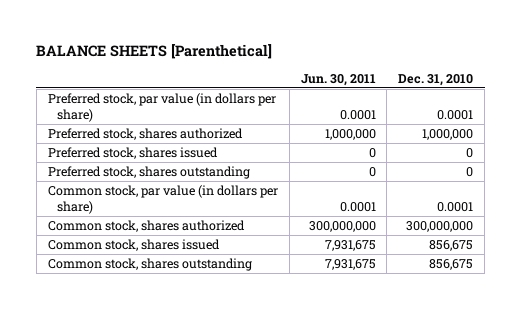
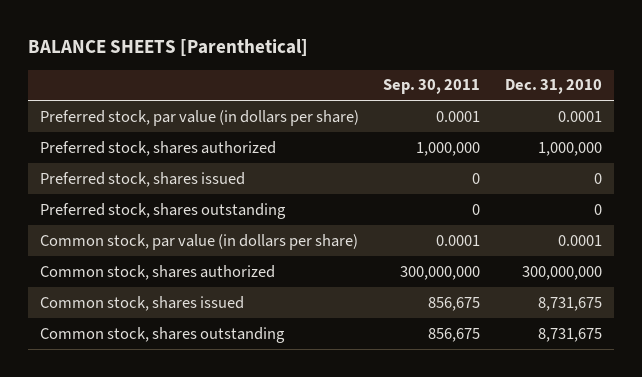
- | Jun. 30, 2011 | Dec. 31, 2010
+ | Sep. 30, 2011 | Dec. 31, 2010
- Common stock, shares issued | 7,931,675 | 856,675
- Common stock, shares outstanding | 7,931,675 | 856,675
+ Common stock, shares issued | 856,675 | 8,731,675
+ Common stock, shares outstanding | 856,675 | 8,731,675

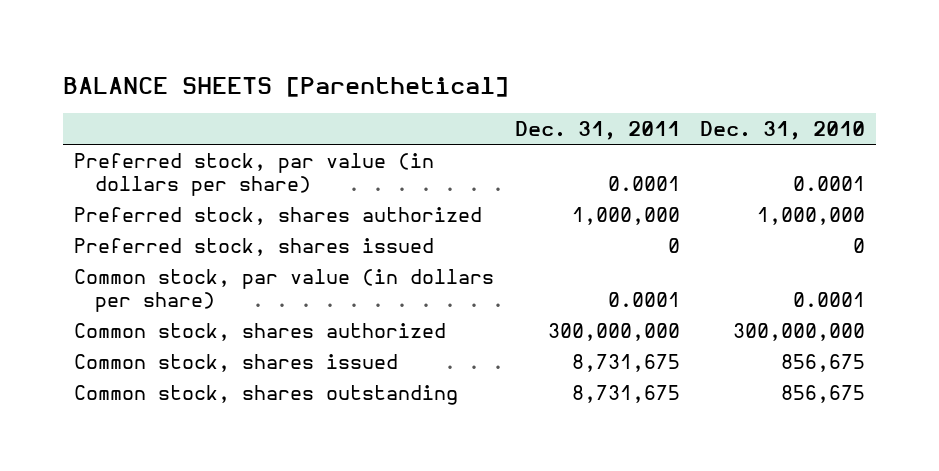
- | Sep. 30, 2011 | Dec. 31, 2010
+ | Dec. 31, 2011 | Dec. 31, 2010
- Preferred stock, shares outstanding | 0 | 0
- Common stock, shares issued | 856,675 | 8,731,675
- Common stock, shares outstanding | 856,675 | 8,731,675
+ Common stock, shares issued | 8,731,675 | 856,675
+ Common stock, shares outstanding | 8,731,675 | 856,675

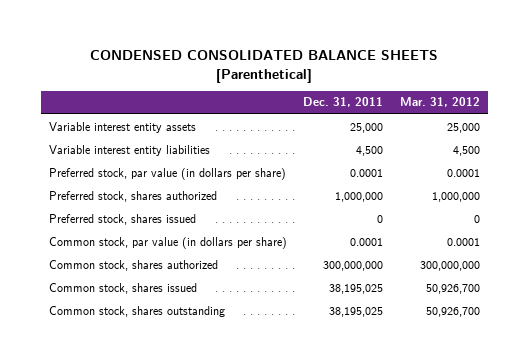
- BALANCE SHEETS [Parenthetical]
+ CONDENSED CONSOLIDATED BALANCE SHEETS [Parenthetical]
- | Dec. 31, 2011 | Dec. 31, 2010
+ | Dec. 31, 2011 | Mar. 31, 2012
+ Variable interest entity assets | 25,000 | 25,000
+ Variable interest entity liabilities | 4,500 | 4,500
- Common stock, shares issued | 8,731,675 | 856,675
- Common stock, shares outstanding | 8,731,675 | 856,675
+ Common stock, shares issued | 38,195,025 | 50,926,700
+ Common stock, shares outstanding | 38,195,025 | 50,926,700

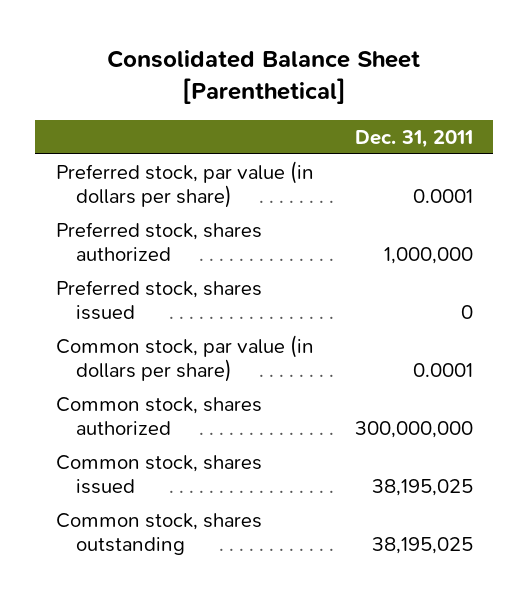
- CONDENSED CONSOLIDATED BALANCE SHEETS [Parenthetical]
+ Consolidated Balance Sheet [Parenthetical]
- | Dec. 31, 2011 | Mar. 31, 2012
+ | Dec. 31, 2011
- Variable interest entity assets | 25,000 | 25,000
- Variable interest entity liabilities | 4,500 | 4,500

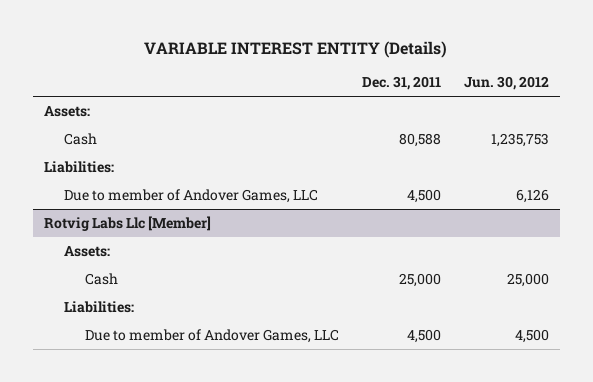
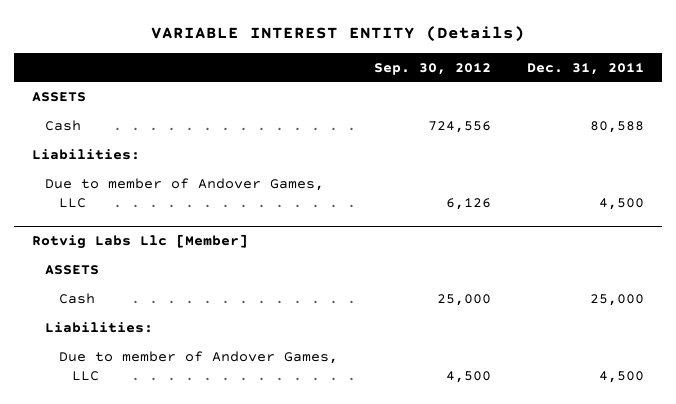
- | Dec. 31, 2011 | Jun. 30, 2012
+ | Sep. 30, 2012 | Dec. 31, 2011
- Assets:
+ ASSETS
@ Rotvig Labs Llc [Member]
- Assets:
+ ASSETS

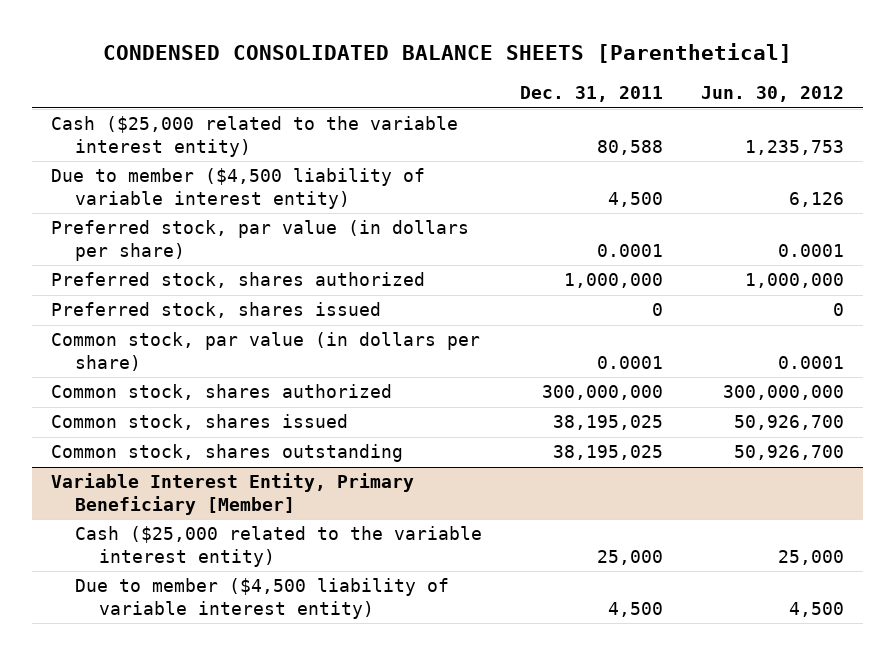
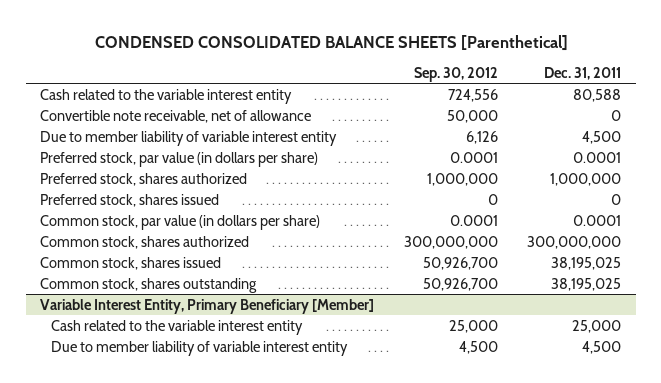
- | Dec. 31, 2011 | Jun. 30, 2012
+ | Sep. 30, 2012 | Dec. 31, 2011
- Cash ($25,000 related to the variable interest entity) | 80,588 | 1,235,753
- Due to member ($4,500 liability of variable interest entity) | 4,500 | 6,126
+ Cash related to the variable interest entity | 724,556 | 80,588
+ Convertible note receivable, net of allowance | 50,000 | 0
+ Due to member liability of variable interest entity | 6,126 | 4,500
@ Variable Interest Entity, Primary Beneficiary [Member]
- Cash ($25,000 related to the variable interest entity) | 25,000 | 25,000
- Due to member ($4,500 liability of variable interest entity) | 4,500 | 4,500
+ Cash related to the variable interest entity | 25,000 | 25,000
+ Due to member liability of variable interest entity | 4,500 | 4,500

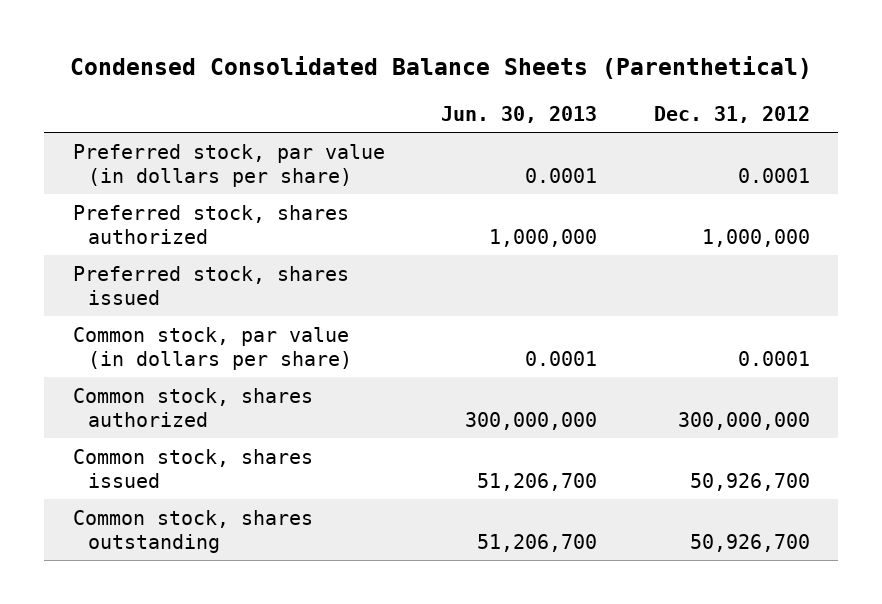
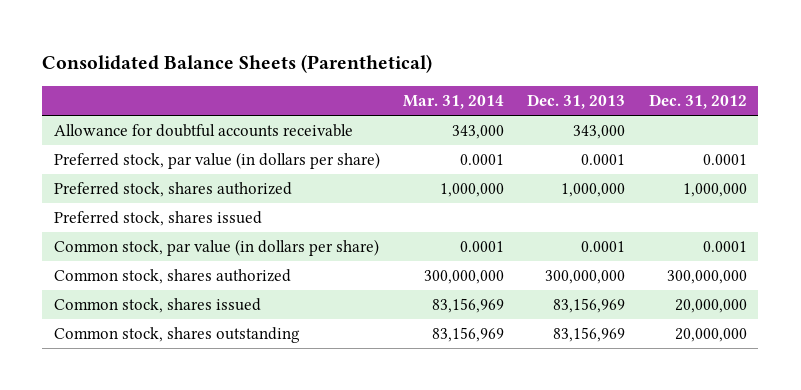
- Condensed Consolidated Balance Sheets (Parenthetical)
+ Consolidated Balance Sheets (Parenthetical)
- | Jun. 30, 2013 | Dec. 31, 2012
+ | Mar. 31, 2014 | Dec. 31, 2013 | Dec. 31, 2012
+ Allowance for doubtful accounts receivable | 343,000 | 343,000 |
- Common stock, shares issued | 51,206,700 | 50,926,700
- Common stock, shares outstanding | 51,206,700 | 50,926,700
+ Common stock, shares issued | 83,156,969 | 83,156,969 | 20,000,000
+ Common stock, shares outstanding | 83,156,969 | 83,156,969 | 20,000,000

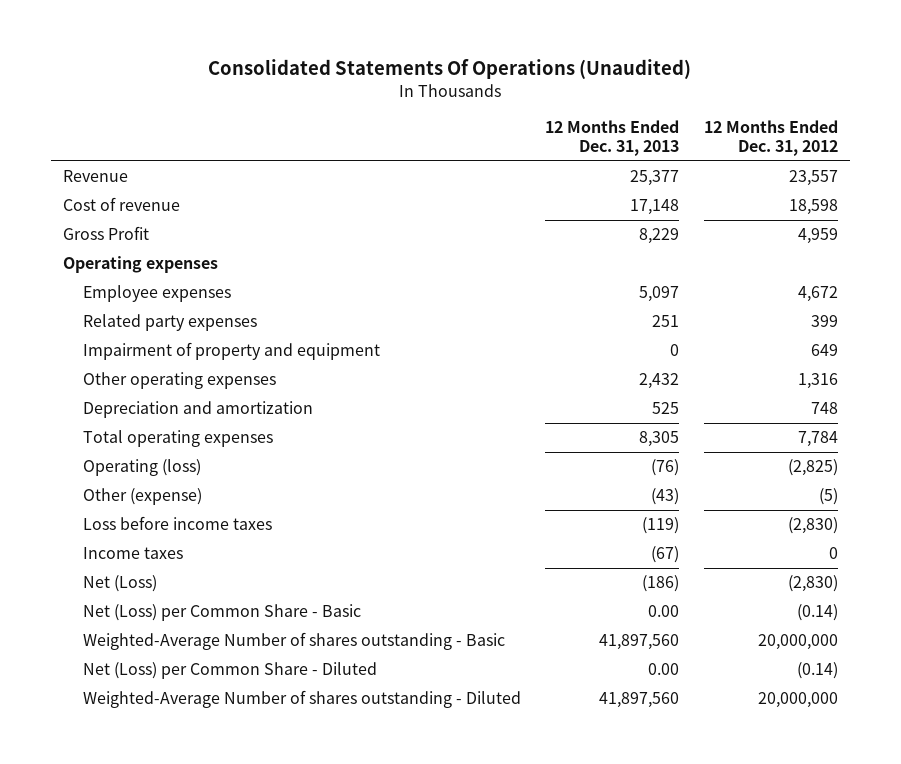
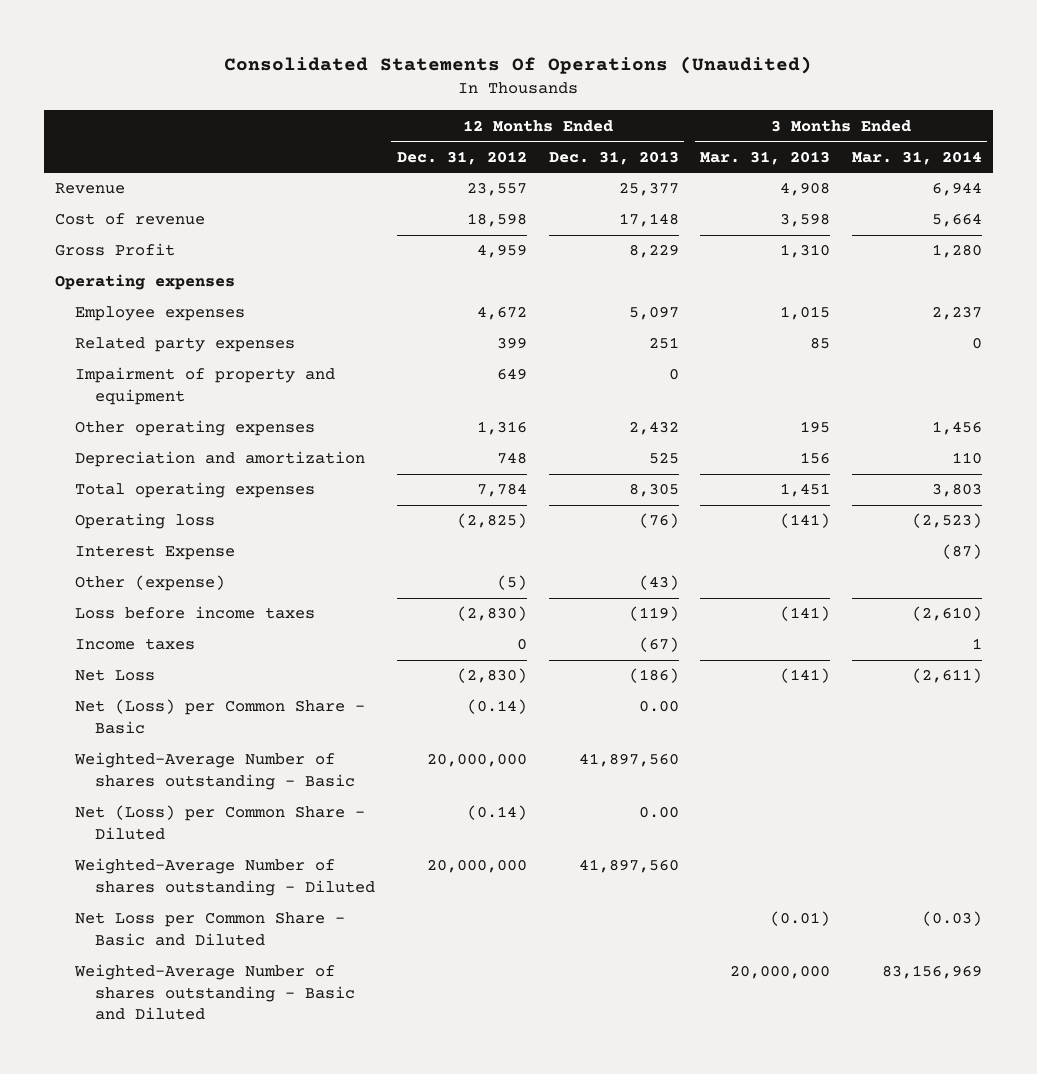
- | 12 Months Ended Dec. 31, 2013 | 12 Months Ended Dec. 31, 2012
+ | 12 Months Ended Dec. 31, 2012 | 12 Months Ended Dec. 31, 2013 | 3 Months Ended Mar. 31, 2013 | 3 Months Ended Mar. 31, 2014
- Operating (loss) | (76) | (2,825)
+ Operating loss | (2,825) | (76) | (141) | (2,523)
+ Interest Expense | | | | (87)
- Net (Loss) | (186) | (2,830)
+ Net Loss | (2,830) | (186) | (141) | (2,611)
+ Net Loss per Common Share - Basic and Diluted | | | (0.01) | (0.03)
+ Weighted-Average Number of shares outstanding - Basic and Diluted | | | 20,000,000 | 83,156,969

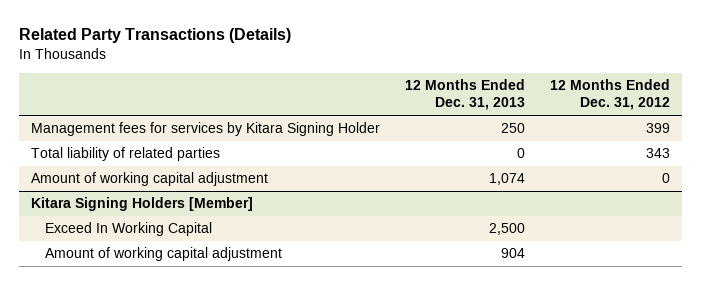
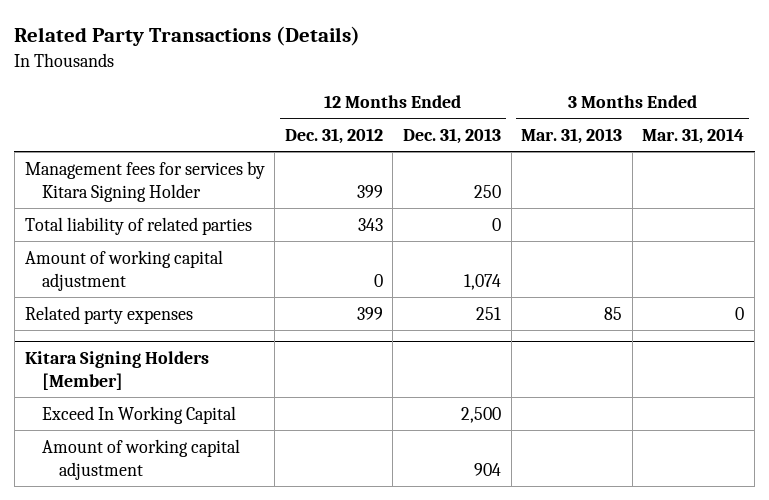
- | 12 Months Ended Dec. 31, 2013 | 12 Months Ended Dec. 31, 2012
+ | 12 Months Ended Dec. 31, 2012 | 12 Months Ended Dec. 31, 2013 | 3 Months Ended Mar. 31, 2013 | 3 Months Ended Mar. 31, 2014
+ Related party expenses | 399 | 251 | 85 | 0

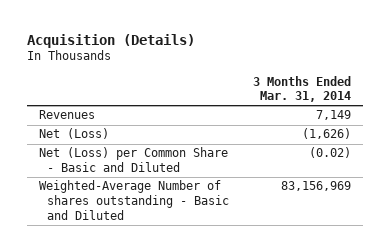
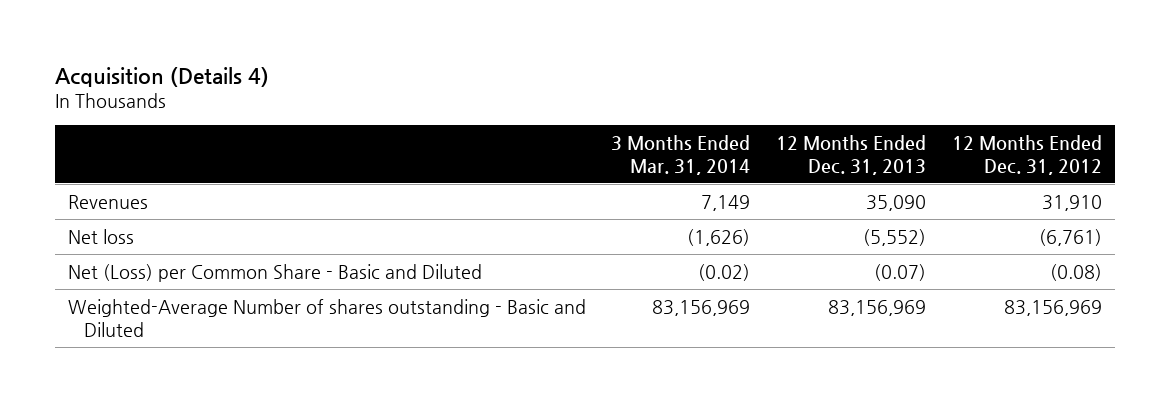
- Acquisition (Details)
+ Acquisition (Details 4)
- | 3 Months Ended Mar. 31, 2014
+ | 3 Months Ended Mar. 31, 2014 | 12 Months Ended Dec. 31, 2013 | 12 Months Ended Dec. 31, 2012
- Net (Loss) | (1,626)
+ Net loss | (1,626) | (5,552) | (6,761)

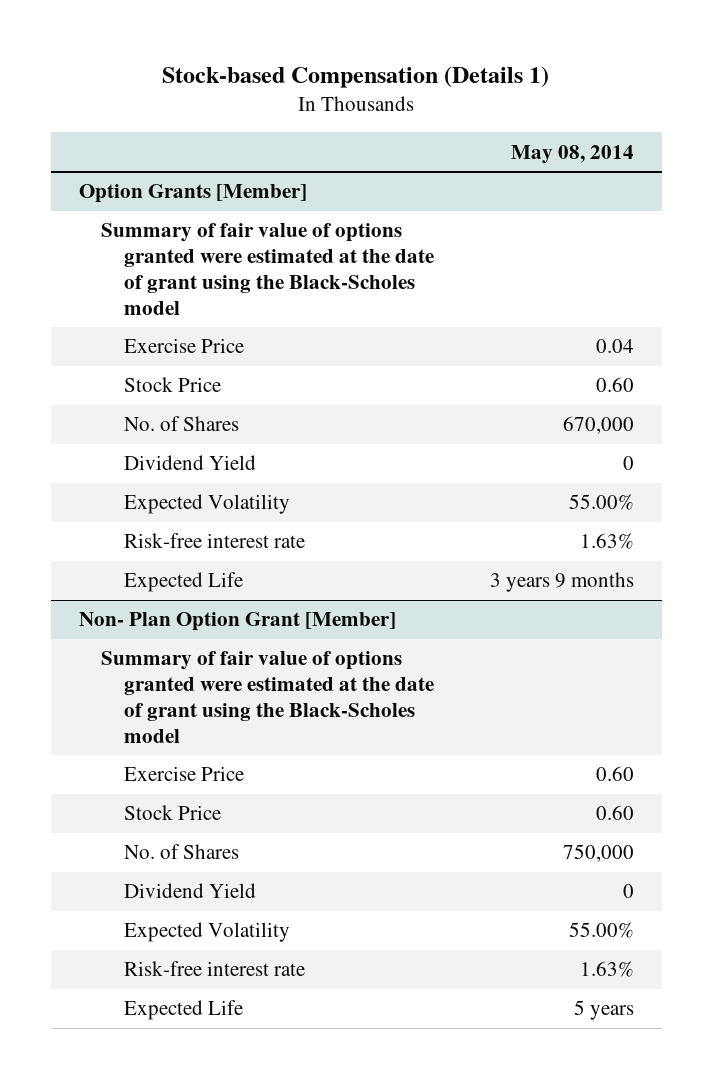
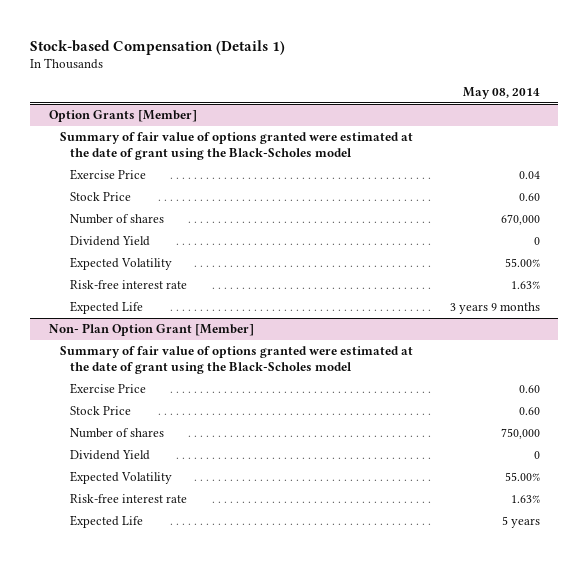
@ Option Grants [Member]
- No. of Shares | 670,000
+ Number of shares | 670,000
@ Non- Plan Option Grant [Member]
- No. of Shares | 750,000
+ Number of shares | 750,000

